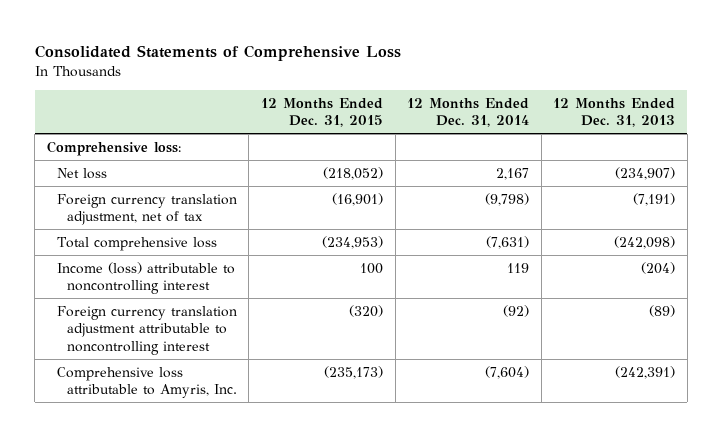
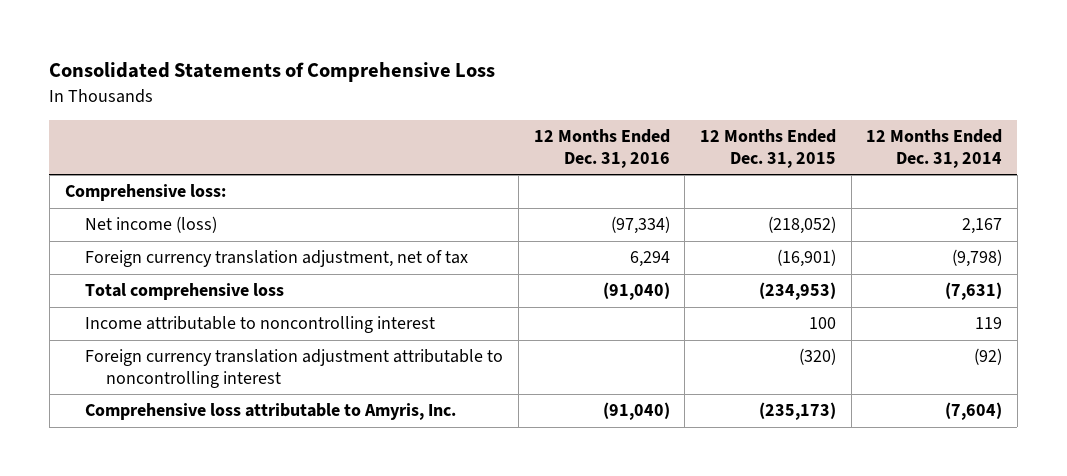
- | 12 Months Ended Dec. 31, 2015 | 12 Months Ended Dec. 31, 2014 | 12 Months Ended Dec. 31, 2013
+ | 12 Months Ended Dec. 31, 2016 | 12 Months Ended Dec. 31, 2015 | 12 Months Ended Dec. 31, 2014
- Net loss | (218,052) | 2,167 | (234,907)
+ Net income (loss) | (97,334) | (218,052) | 2,167
- Income (loss) attributable to noncontrolling interest | 100 | 119 | (204)
+ Income attributable to noncontrolling interest | | 100 | 119

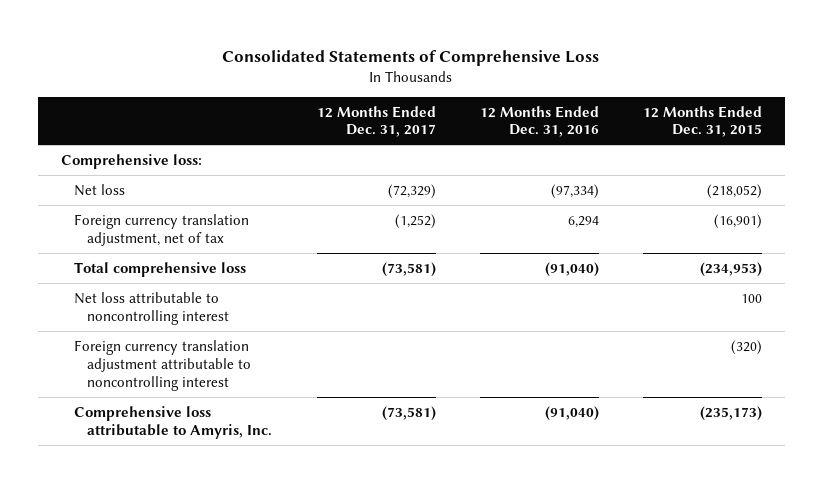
- | 12 Months Ended Dec. 31, 2016 | 12 Months Ended Dec. 31, 2015 | 12 Months Ended Dec. 31, 2014
+ | 12 Months Ended Dec. 31, 2017 | 12 Months Ended Dec. 31, 2016 | 12 Months Ended Dec. 31, 2015
- Net income (loss) | (97,334) | (218,052) | 2,167
+ Net loss | (72,329) | (97,334) | (218,052)
- Income attributable to noncontrolling interest | | 100 | 119
+ Net loss attributable to noncontrolling interest | | | 100

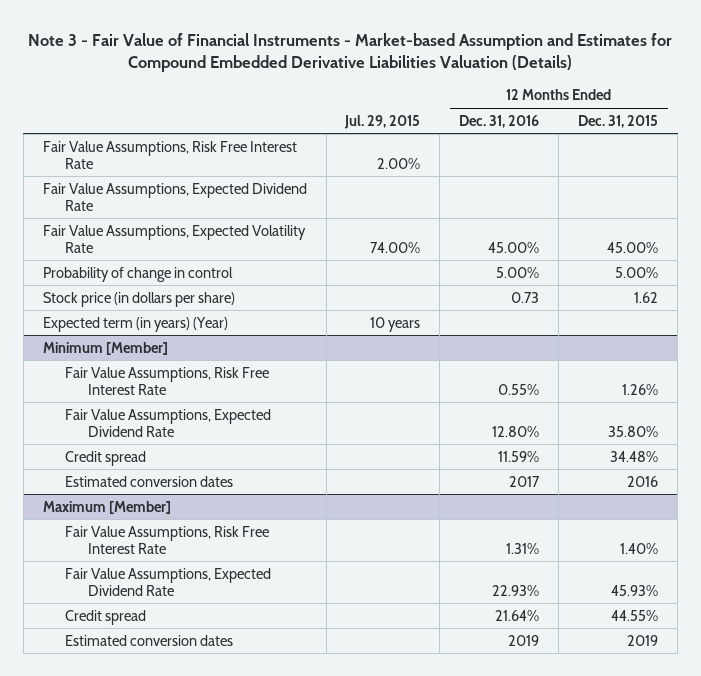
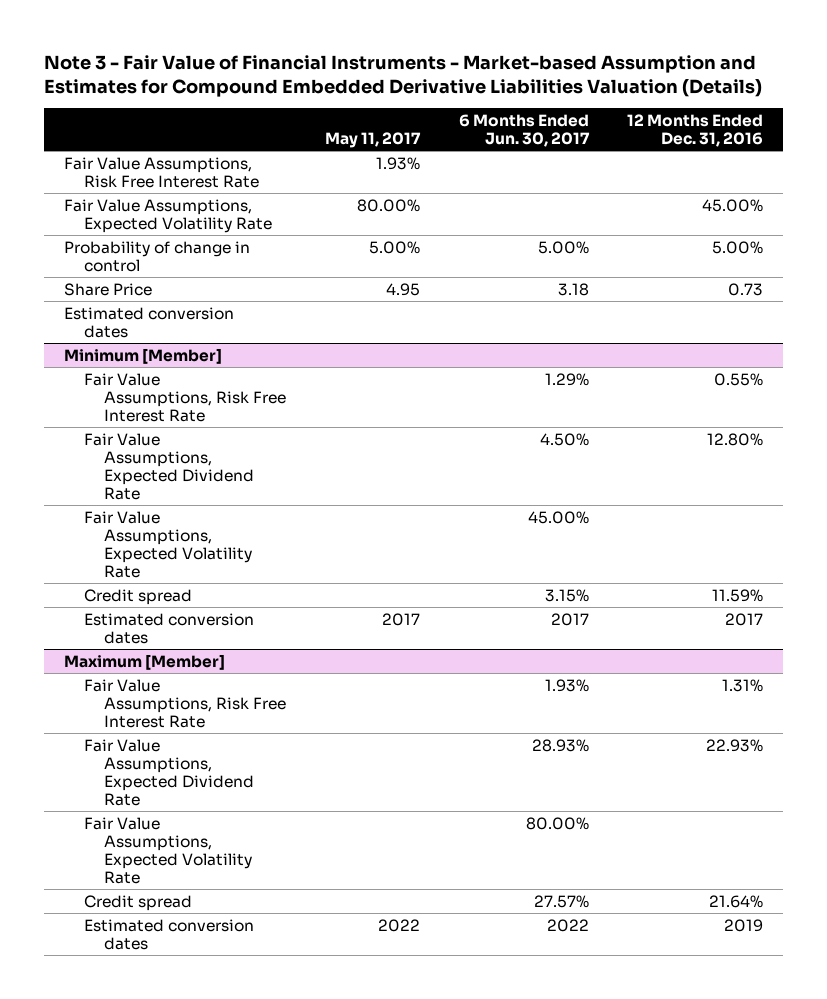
- | Jul. 29, 2015 | 12 Months Ended Dec. 31, 2016 | 12 Months Ended Dec. 31, 2015
+ | May 11, 2017 | 6 Months Ended Jun. 30, 2017 | 12 Months Ended Dec. 31, 2016
- Fair Value Assumptions, Expected Dividend Rate
- Stock price (in dollars per share) | | 0.73 | 1.62
- Expected term (in years) (Year) | 10 years | |
+ Share Price | 4.95 | 3.18 | 0.73
+ Estimated conversion dates
@ Minimum [Member]
+ Fair Value Assumptions, Expected Volatility Rate | | 45.00% |
@ Maximum [Member]
+ Fair Value Assumptions, Expected Volatility Rate | | 80.00% |

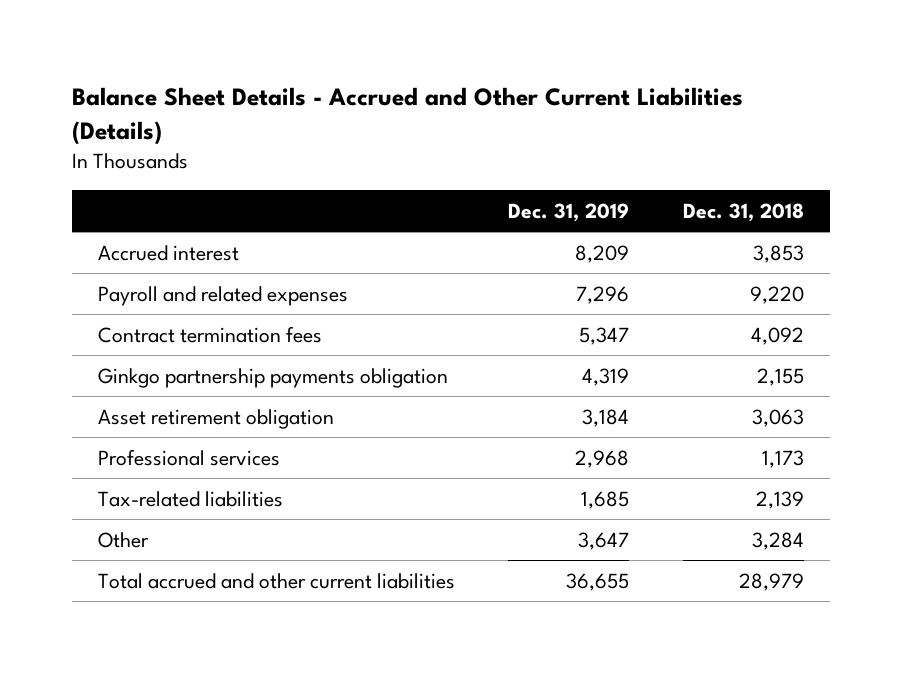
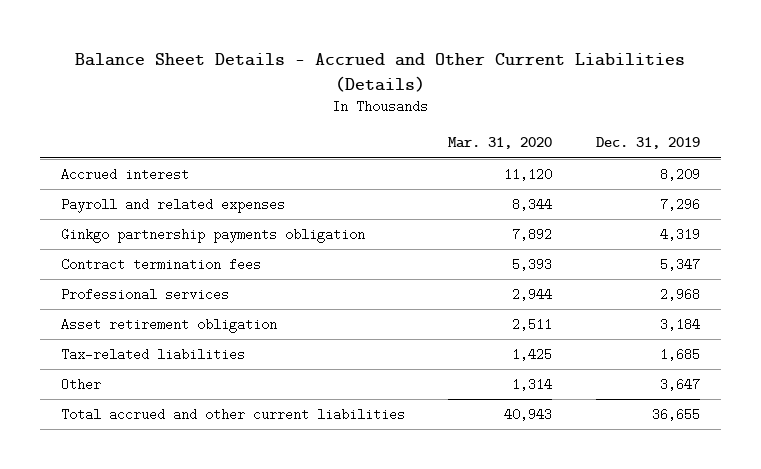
- | Dec. 31, 2019 | Dec. 31, 2018
+ | Mar. 31, 2020 | Dec. 31, 2019
moved down: Contract termination fees | 5,393 | 5,347
moved down: Asset retirement obligation | 2,511 | 3,184

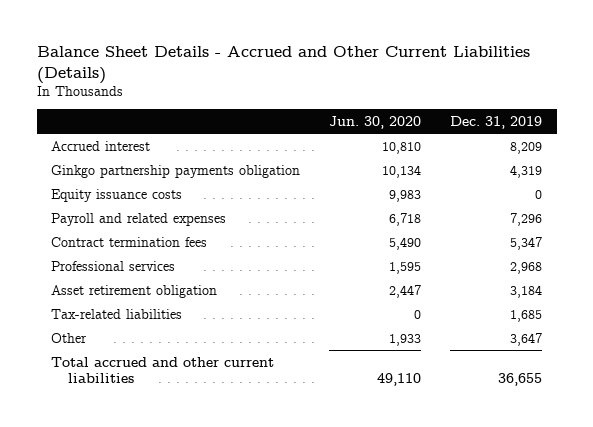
- | Mar. 31, 2020 | Dec. 31, 2019
+ | Jun. 30, 2020 | Dec. 31, 2019
+ Equity issuance costs | 9,983 | 0
moved down: Payroll and related expenses | 6,718 | 7,296

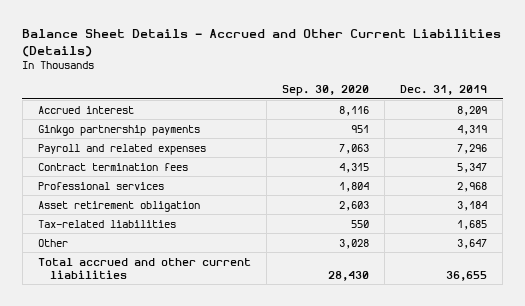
- | Jun. 30, 2020 | Dec. 31, 2019
+ | Sep. 30, 2020 | Dec. 31, 2019
- Ginkgo partnership payments obligation | 10,134 | 4,319
- Equity issuance costs | 9,983 | 0
+ Ginkgo partnership payments | 951 | 4,319

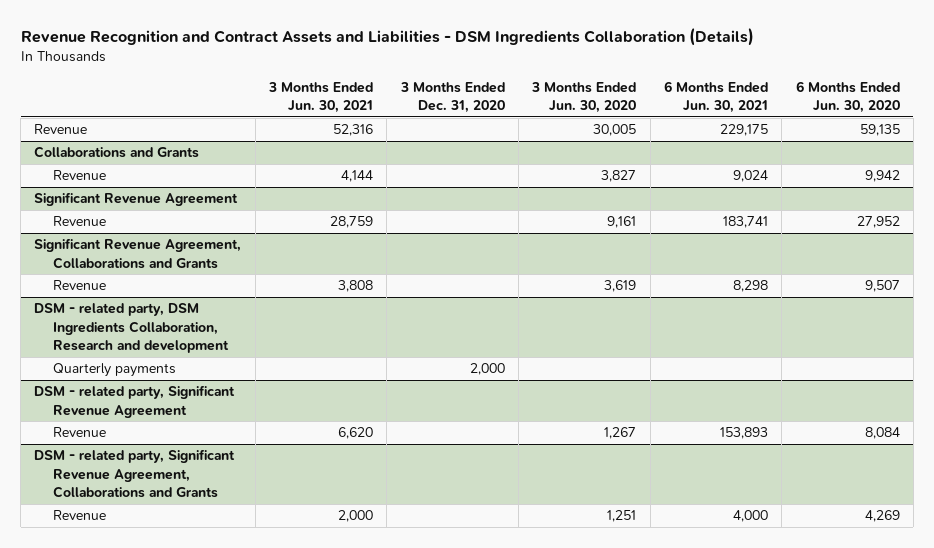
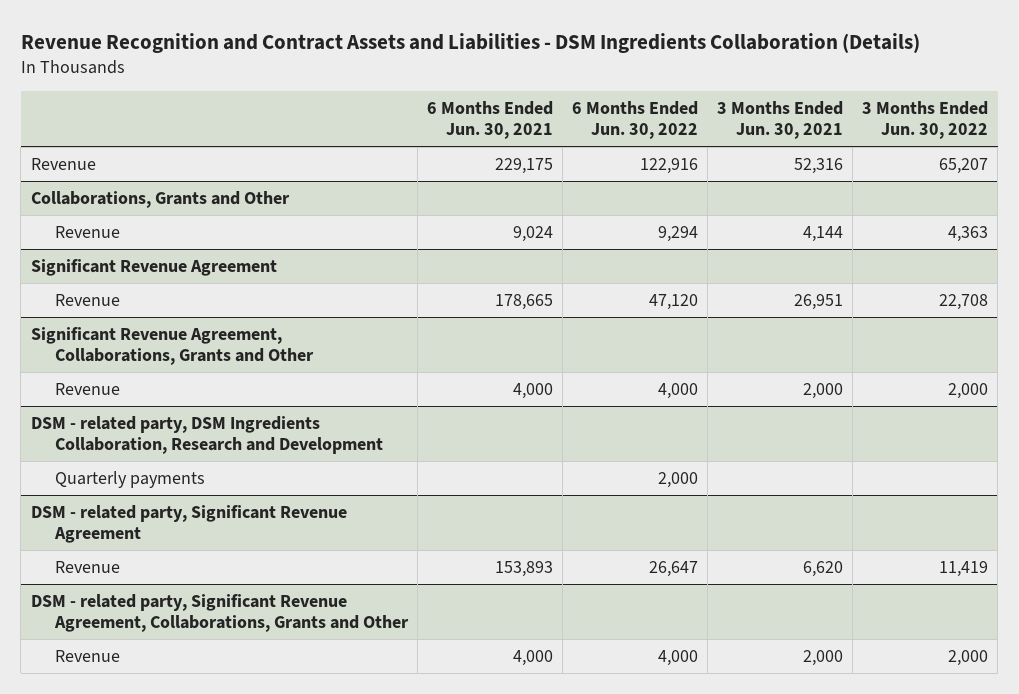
- | 3 Months Ended Jun. 30, 2021 | 3 Months Ended Dec. 31, 2020 | 3 Months Ended Jun. 30, 2020 | 6 Months Ended Jun. 30, 2021 | 6 Months Ended Jun. 30, 2020
+ | 6 Months Ended Jun. 30, 2021 | 6 Months Ended Jun. 30, 2022 | 3 Months Ended Jun. 30, 2021 | 3 Months Ended Jun. 30, 2022
- Collaborations and Grants
+ Collaborations, Grants and Other
@ Significant Revenue Agreement
- Revenue | 28,759 | | 9,161 | 183,741 | 27,952
- Significant Revenue Agreement, Collaborations and Grants
- Revenue | 3,808 | | 3,619 | 8,298 | 9,507
- DSM - related party, DSM Ingredients Collaboration, Research and development
@ Significant Revenue Agreement
+ Revenue | 178,665 | 47,120 | 26,951 | 22,708
+ Significant Revenue Agreement, Collaborations, Grants and Other
+ Revenue | 4,000 | 4,000 | 2,000 | 2,000
+ DSM - related party, DSM Ingredients Collaboration, Research and Development
- DSM - related party, Significant Revenue Agreement, Collaborations and Grants
+ DSM - related party, Significant Revenue Agreement, Collaborations, Grants and Other

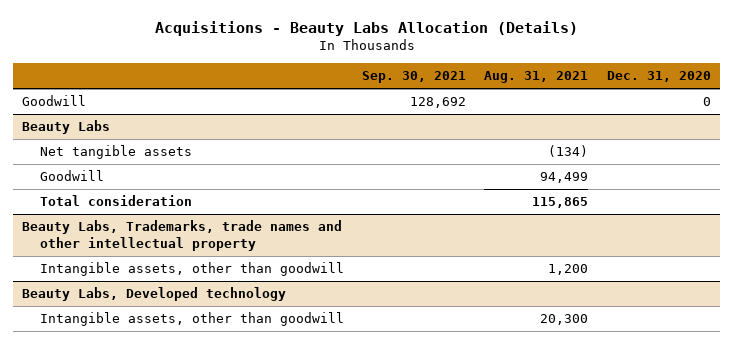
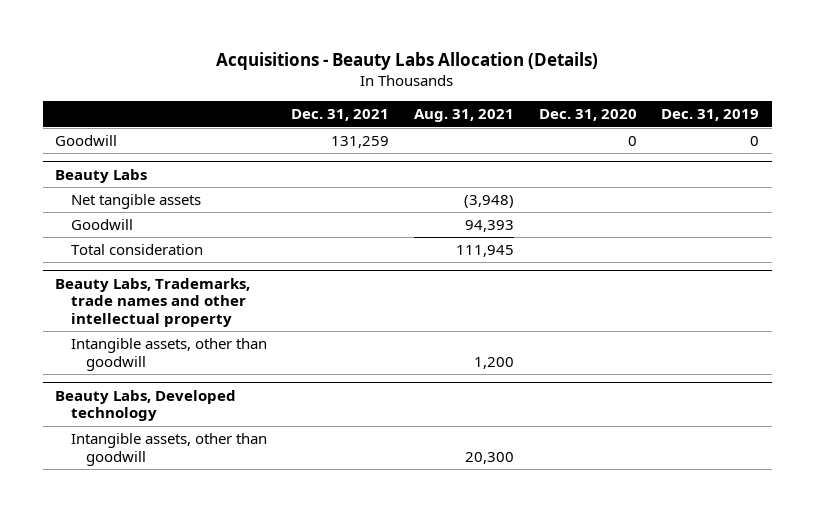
- | Sep. 30, 2021 | Aug. 31, 2021 | Dec. 31, 2020
+ | Dec. 31, 2021 | Aug. 31, 2021 | Dec. 31, 2020 | Dec. 31, 2019
@ Beauty Labs
- Net tangible assets | | (134) |
- Goodwill | | 94,499 |
- Total consideration | | 115,865 |
+ Net tangible assets | | (3,948) | |
+ Goodwill | | 94,393 | |
+ Total consideration | | 111,945 | |

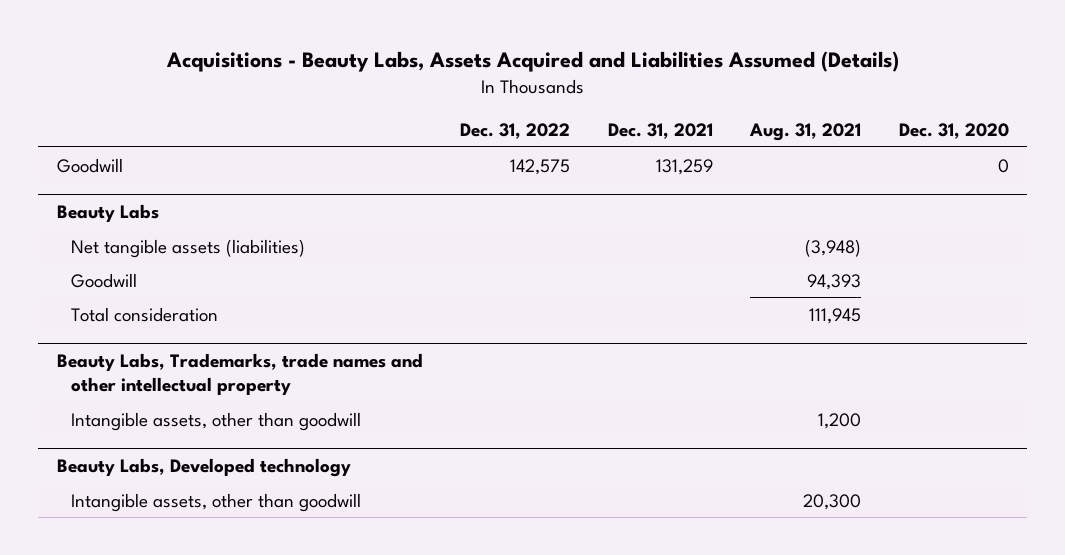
- Acquisitions - Beauty Labs Allocation (Details)
+ Acquisitions - Beauty Labs, Assets Acquired and Liabilities Assumed (Details)
- | Dec. 31, 2021 | Aug. 31, 2021 | Dec. 31, 2020 | Dec. 31, 2019
+ | Dec. 31, 2022 | Dec. 31, 2021 | Aug. 31, 2021 | Dec. 31, 2020
@ Beauty Labs
- Net tangible assets | | (3,948) | |
+ Net tangible assets (liabilities) | | | (3,948) |

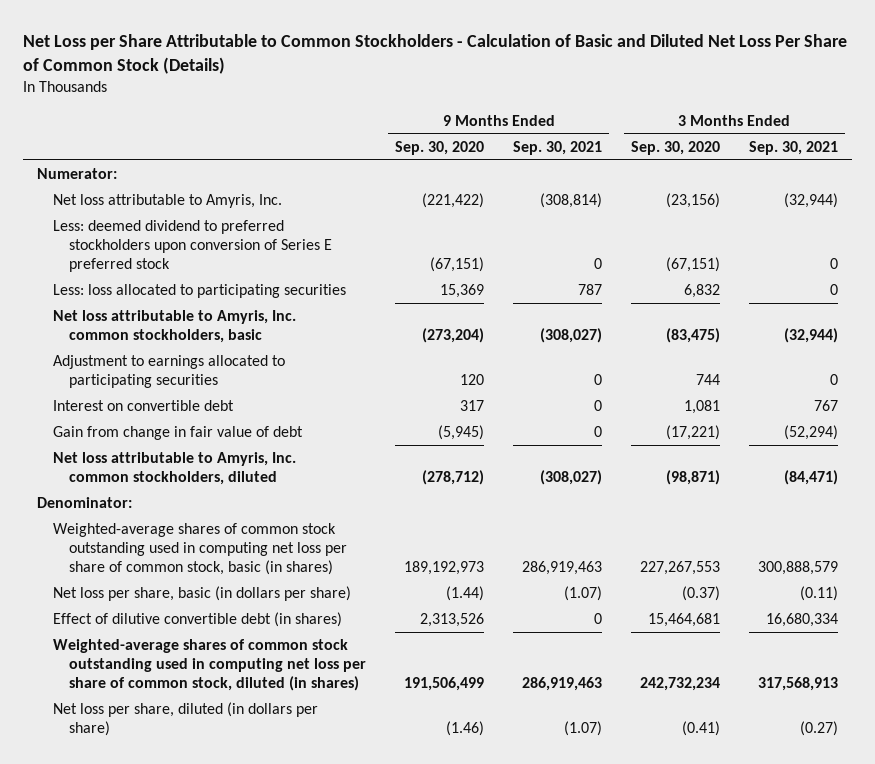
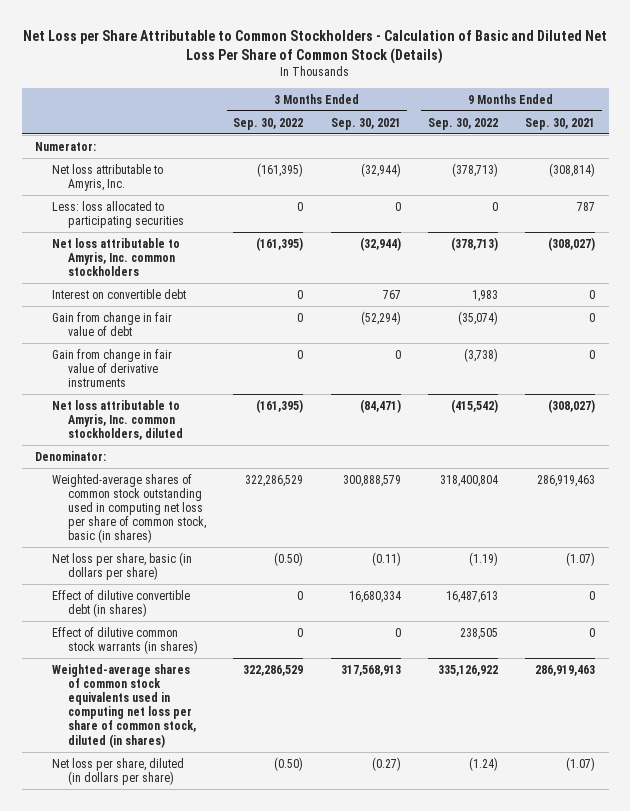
- | 9 Months Ended Sep. 30, 2020 | 9 Months Ended Sep. 30, 2021 | 3 Months Ended Sep. 30, 2020 | 3 Months Ended Sep. 30, 2021
+ | 3 Months Ended Sep. 30, 2022 | 3 Months Ended Sep. 30, 2021 | 9 Months Ended Sep. 30, 2022 | 9 Months Ended Sep. 30, 2021
- Less: deemed dividend to preferred stockholders upon conversion of Series E preferred stock | (67,151) | 0 | (67,151) | 0
- Net loss attributable to Amyris, Inc. common stockholders, basic | (273,204) | (308,027) | (83,475) | (32,944)
- Adjustment to earnings allocated to participating securities | 120 | 0 | 744 | 0
+ Net loss attributable to Amyris, Inc. common stockholders | (161,395) | (32,944) | (378,713) | (308,027)
+ Gain from change in fair value of derivative instruments | 0 | 0 | (3,738) | 0
- Weighted-average shares of common stock outstanding used in computing net loss per share of common stock, diluted (in shares) | 191,506,499 | 286,919,463 | 242,732,234 | 317,568,913
+ Effect of dilutive common stock warrants (in shares) | 0 | 0 | 238,505 | 0
+ Weighted-average shares of common stock equivalents used in computing net loss per share of common stock, diluted (in shares) | 322,286,529 | 317,568,913 | 335,126,922 | 286,919,463

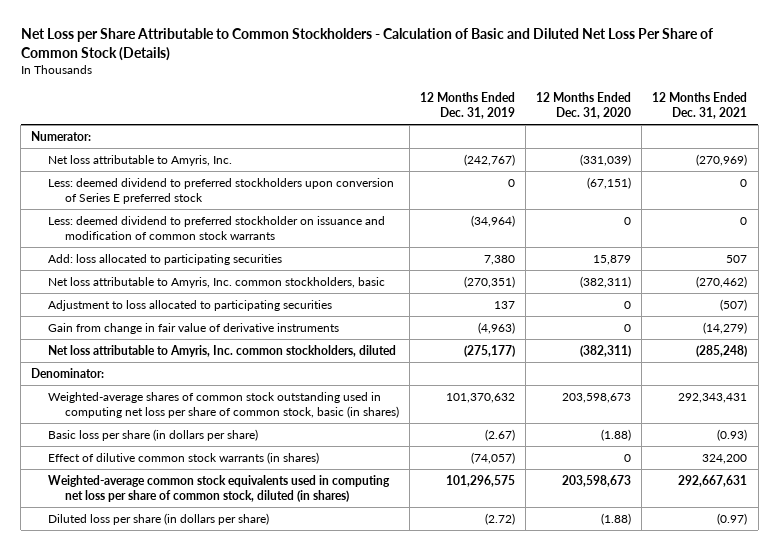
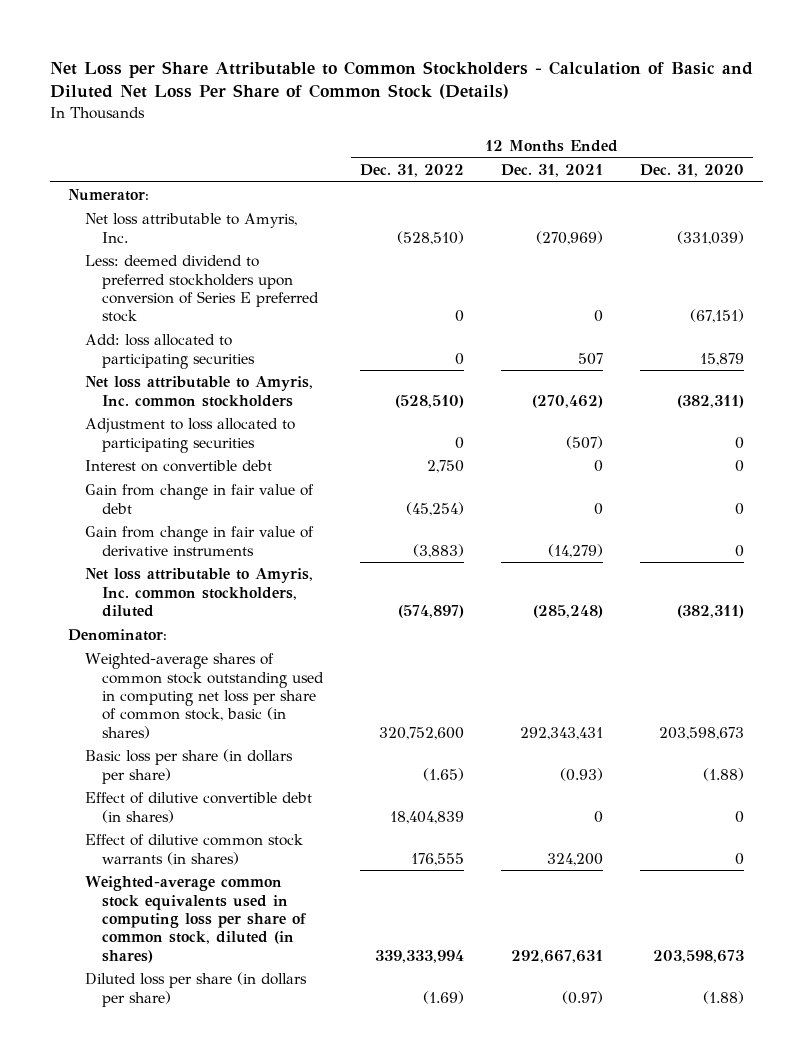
- | 12 Months Ended Dec. 31, 2019 | 12 Months Ended Dec. 31, 2020 | 12 Months Ended Dec. 31, 2021
+ | 12 Months Ended Dec. 31, 2022 | 12 Months Ended Dec. 31, 2021 | 12 Months Ended Dec. 31, 2020
- Less: deemed dividend to preferred stockholder on issuance and modification of common stock warrants | (34,964) | 0 | 0
- Net loss attributable to Amyris, Inc. common stockholders, basic | (270,351) | (382,311) | (270,462)
+ Net loss attributable to Amyris, Inc. common stockholders | (528,510) | (270,462) | (382,311)
+ Interest on convertible debt | 2,750 | 0 | 0
+ Gain from change in fair value of debt | (45,254) | 0 | 0
+ Effect of dilutive convertible debt (in shares) | 18,404,839 | 0 | 0
- Weighted-average common stock equivalents used in computing net loss per share of common stock, diluted (in shares) | 101,296,575 | 203,598,673 | 292,667,631
+ Weighted-average common stock equivalents used in computing loss per share of common stock, diluted (in shares) | 339,333,994 | 292,667,631 | 203,598,673

